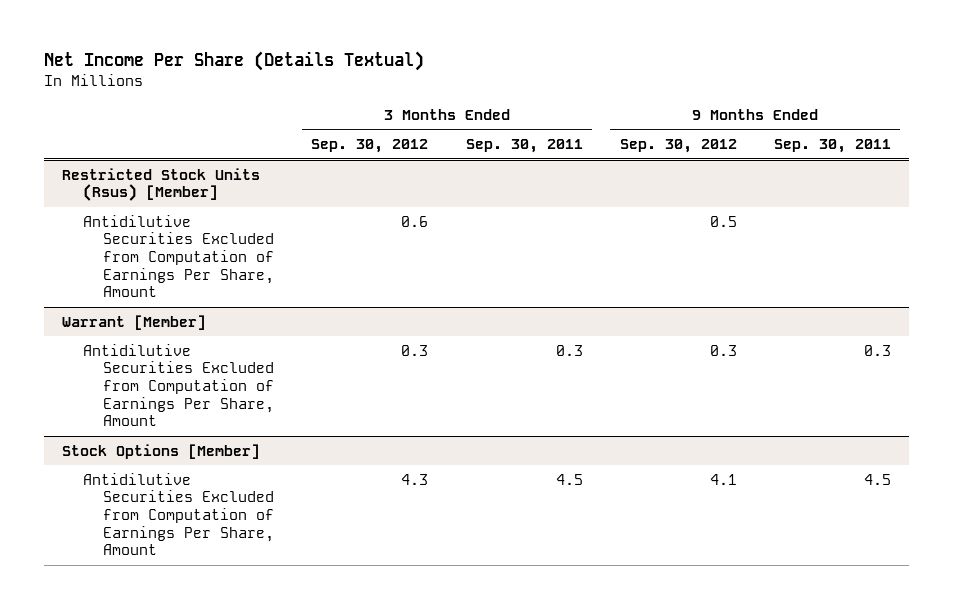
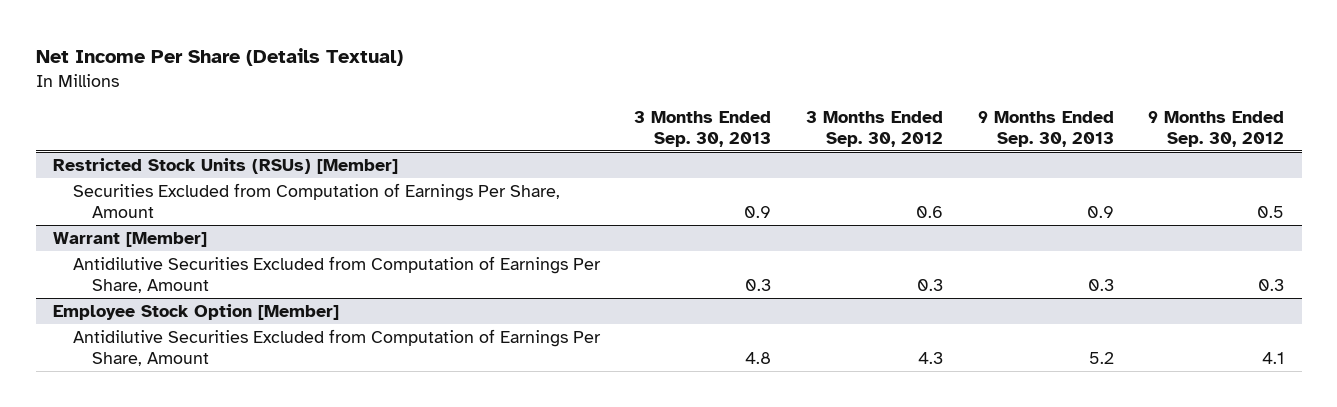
- | 3 Months Ended Sep. 30, 2012 | 3 Months Ended Sep. 30, 2011 | 9 Months Ended Sep. 30, 2012 | 9 Months Ended Sep. 30, 2011
+ | 3 Months Ended Sep. 30, 2013 | 3 Months Ended Sep. 30, 2012 | 9 Months Ended Sep. 30, 2013 | 9 Months Ended Sep. 30, 2012
- Restricted Stock Units (Rsus) [Member]
- Antidilutive Securities Excluded from Computation of Earnings Per Share, Amount | 0.6 | | 0.5 |
+ Restricted Stock Units (RSUs) [Member]
+ Securities Excluded from Computation of Earnings Per Share, Amount | 0.9 | 0.6 | 0.9 | 0.5
- Stock Options [Member]
+ Employee Stock Option [Member]

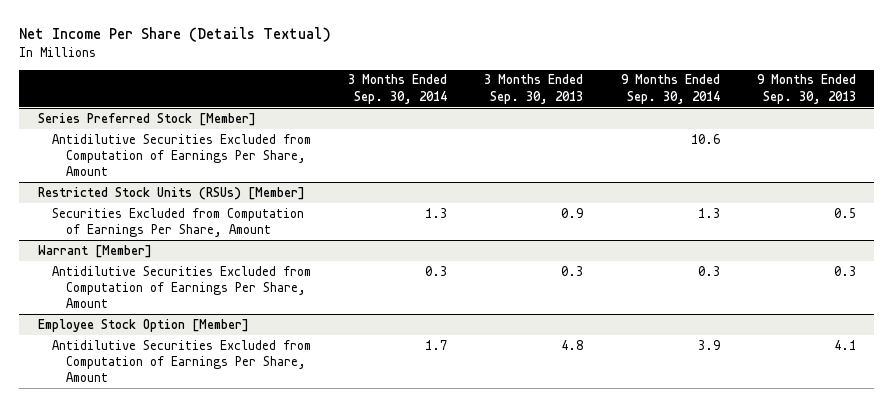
- | 3 Months Ended Sep. 30, 2013 | 3 Months Ended Sep. 30, 2012 | 9 Months Ended Sep. 30, 2013 | 9 Months Ended Sep. 30, 2012
+ | 3 Months Ended Sep. 30, 2014 | 3 Months Ended Sep. 30, 2013 | 9 Months Ended Sep. 30, 2014 | 9 Months Ended Sep. 30, 2013
+ Series Preferred Stock [Member]
+ Antidilutive Securities Excluded from Computation of Earnings Per Share, Amount | | | 10.6 |
@ Restricted Stock Units (RSUs) [Member]
- Securities Excluded from Computation of Earnings Per Share, Amount | 0.9 | 0.6 | 0.9 | 0.5
+ Securities Excluded from Computation of Earnings Per Share, Amount | 1.3 | 0.9 | 1.3 | 0.5
@ Employee Stock Option [Member]
- Antidilutive Securities Excluded from Computation of Earnings Per Share, Amount | 4.8 | 4.3 | 5.2 | 4.1
+ Antidilutive Securities Excluded from Computation of Earnings Per Share, Amount | 1.7 | 4.8 | 3.9 | 4.1

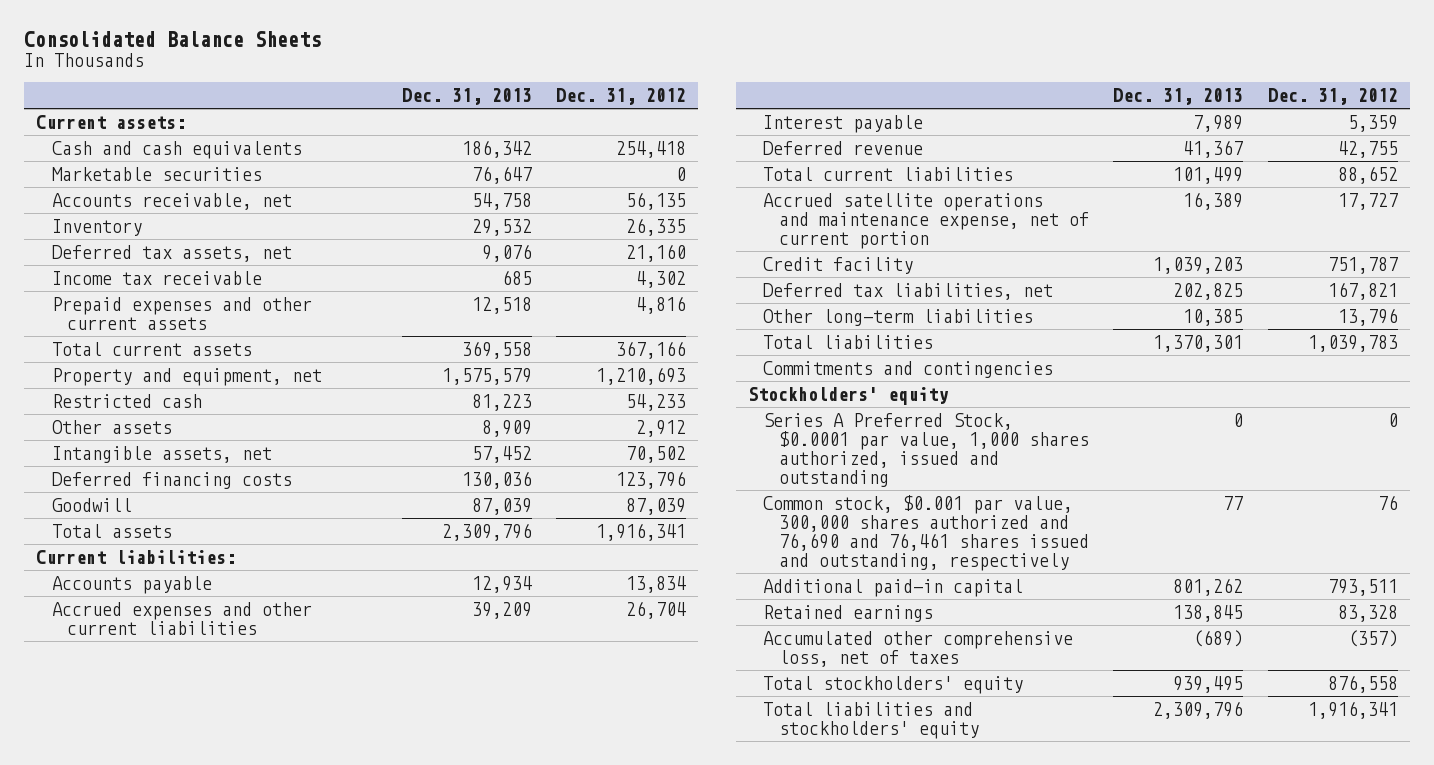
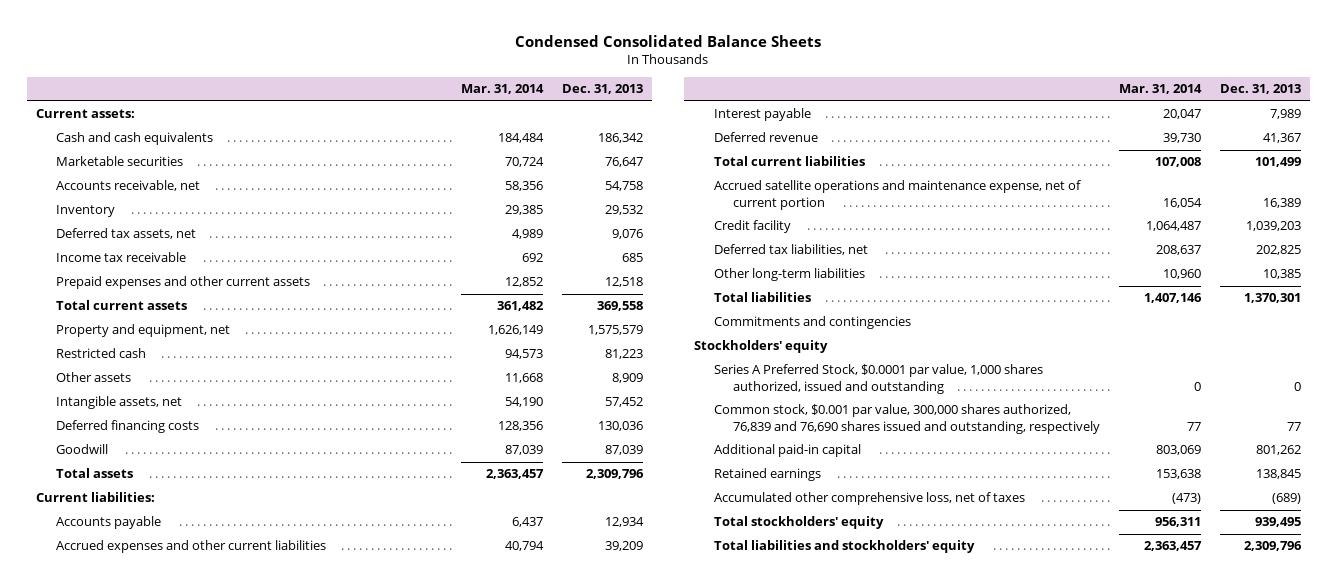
- Consolidated Balance Sheets
+ Condensed Consolidated Balance Sheets
- | Dec. 31, 2013 | Dec. 31, 2012
+ | Mar. 31, 2014 | Dec. 31, 2013
- Common stock, $0.001 par value, 300,000 shares authorized and 76,690 and 76,461 shares issued and outstanding, respectively | 77 | 76
+ Common stock, $0.001 par value, 300,000 shares authorized, 76,839 and 76,690 shares issued and outstanding, respectively | 77 | 77

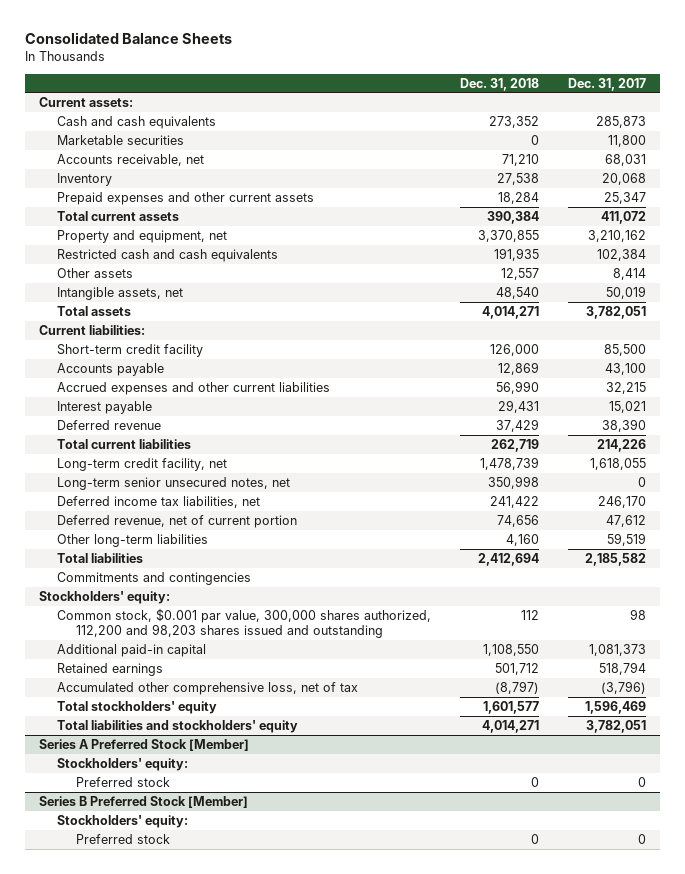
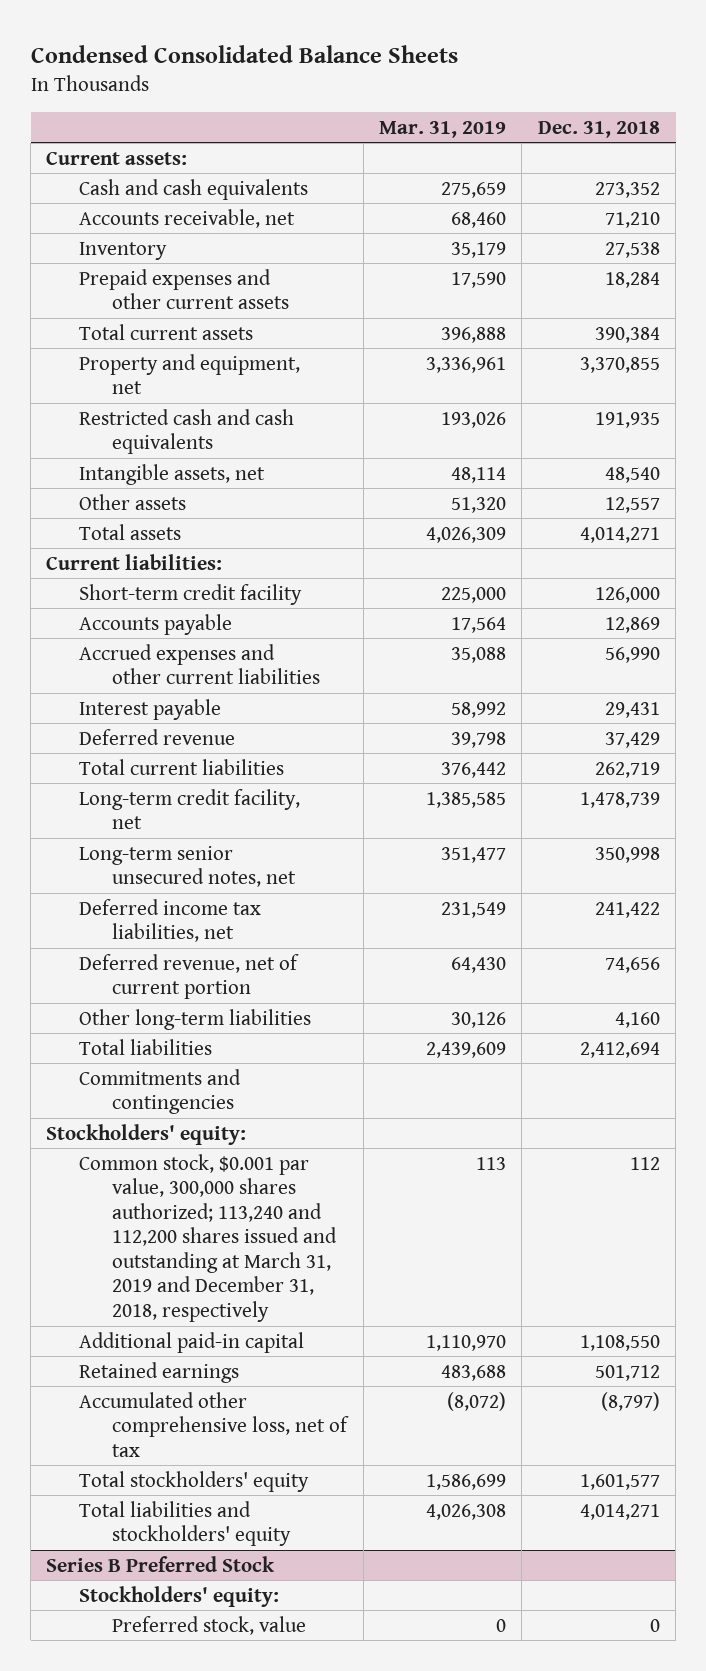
- Consolidated Balance Sheets
+ Condensed Consolidated Balance Sheets
- | Dec. 31, 2018 | Dec. 31, 2017
+ | Mar. 31, 2019 | Dec. 31, 2018
- Marketable securities | 0 | 11,800
moved down: Other assets | 51,320 | 12,557
- Common stock, $0.001 par value, 300,000 shares authorized, 112,200 and 98,203 shares issued and outstanding | 112 | 98
+ Common stock, $0.001 par value, 300,000 shares authorized; 113,240 and 112,200 shares issued and outstanding at March 31, 2019 and December 31, 2018, respectively | 113 | 112
- Series A Preferred Stock [Member]
- Stockholders' equity:
- Preferred stock | 0 | 0
- Series B Preferred Stock [Member]
+ Series B Preferred Stock
- Preferred stock | 0 | 0
+ Preferred stock, value | 0 | 0

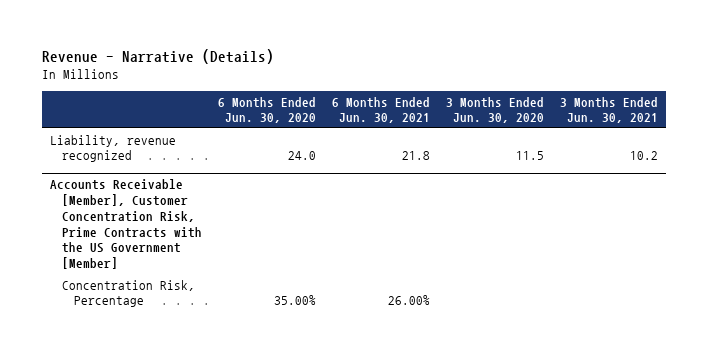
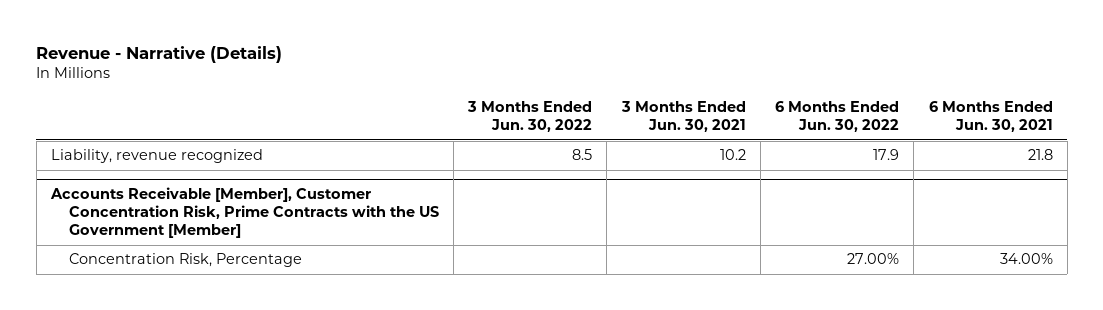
- | 6 Months Ended Jun. 30, 2020 | 6 Months Ended Jun. 30, 2021 | 3 Months Ended Jun. 30, 2020 | 3 Months Ended Jun. 30, 2021
+ | 3 Months Ended Jun. 30, 2022 | 3 Months Ended Jun. 30, 2021 | 6 Months Ended Jun. 30, 2022 | 6 Months Ended Jun. 30, 2021
@ Accounts Receivable [Member], Customer Concentration Risk, Prime Contracts with the US Government [Member]
- Concentration Risk, Percentage | 35.00% | 26.00% | |
+ Concentration Risk, Percentage | | | 27.00% | 34.00%

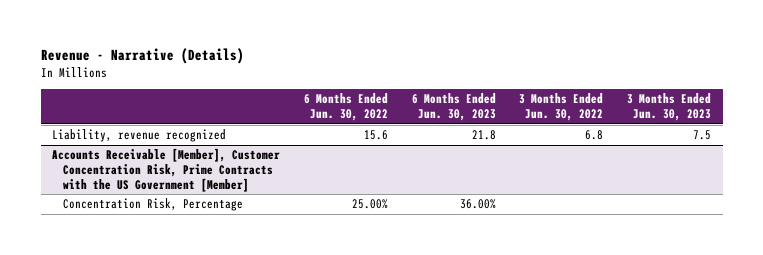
- | 3 Months Ended Jun. 30, 2022 | 3 Months Ended Jun. 30, 2021 | 6 Months Ended Jun. 30, 2022 | 6 Months Ended Jun. 30, 2021
+ | 6 Months Ended Jun. 30, 2022 | 6 Months Ended Jun. 30, 2023 | 3 Months Ended Jun. 30, 2022 | 3 Months Ended Jun. 30, 2023
- Liability, revenue recognized | 8.5 | 10.2 | 17.9 | 21.8
+ Liability, revenue recognized | 15.6 | 21.8 | 6.8 | 7.5
@ Accounts Receivable [Member], Customer Concentration Risk, Prime Contracts with the US Government [Member]
- Concentration Risk, Percentage | | | 27.00% | 34.00%
+ Concentration Risk, Percentage | 25.00% | 36.00% | |

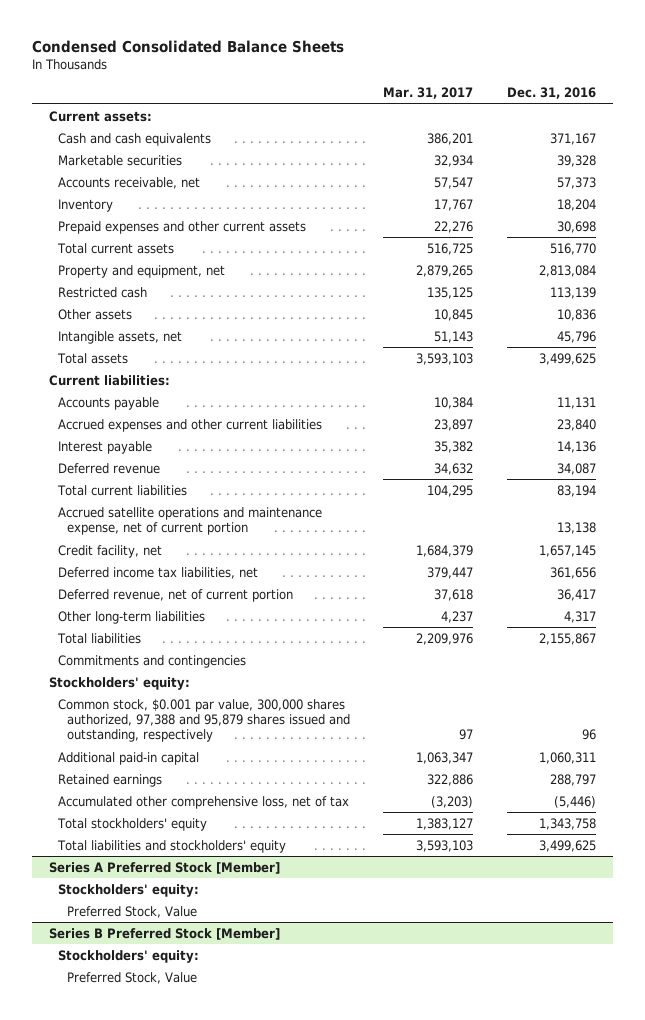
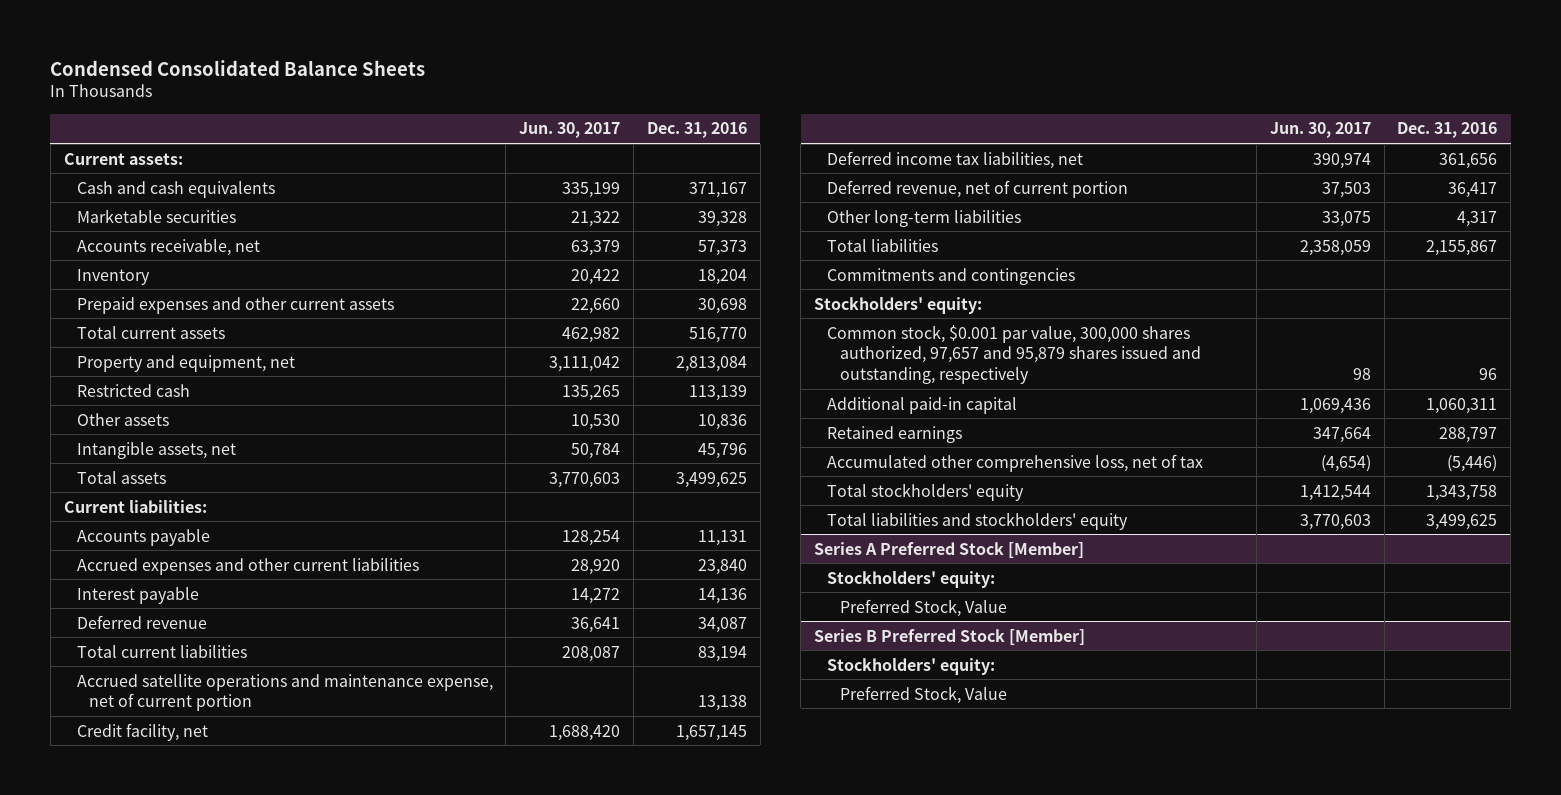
- | Mar. 31, 2017 | Dec. 31, 2016
+ | Jun. 30, 2017 | Dec. 31, 2016
- Common stock, $0.001 par value, 300,000 shares authorized, 97,388 and 95,879 shares issued and outstanding, respectively | 97 | 96
+ Common stock, $0.001 par value, 300,000 shares authorized, 97,657 and 95,879 shares issued and outstanding, respectively | 98 | 96

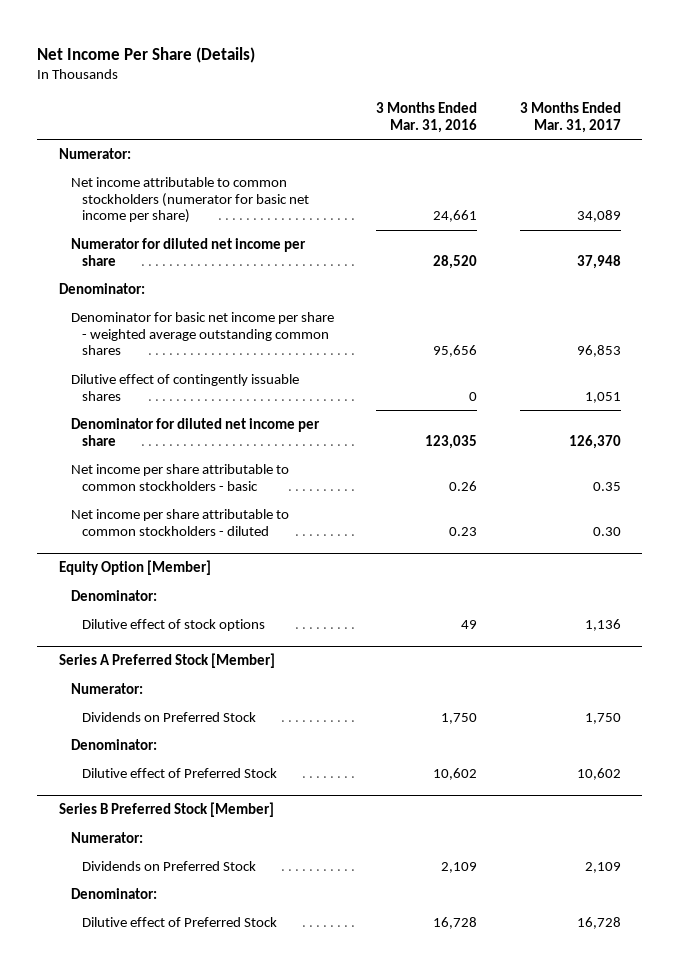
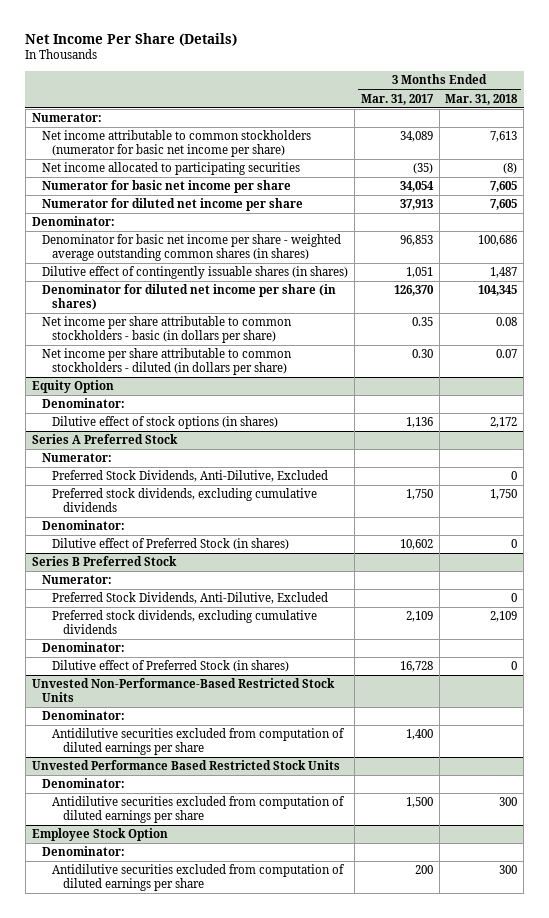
- | 3 Months Ended Mar. 31, 2016 | 3 Months Ended Mar. 31, 2017
+ | 3 Months Ended Mar. 31, 2017 | 3 Months Ended Mar. 31, 2018
- Numerator for diluted net income per share | 28,520 | 37,948
+ Net income allocated to participating securities | (35) | (8)
+ Numerator for basic net income per share | 34,054 | 7,605
+ Numerator for diluted net income per share | 37,913 | 7,605
- Denominator for basic net income per share - weighted average outstanding common shares | 95,656 | 96,853
- Dilutive effect of contingently issuable shares | 0 | 1,051
- Denominator for diluted net income per share | 123,035 | 126,370
- Net income per share attributable to common stockholders - basic | 0.26 | 0.35
- Net income per share attributable to common stockholders - diluted | 0.23 | 0.30
- Equity Option [Member]
+ Denominator for basic net income per share - weighted average outstanding common shares (in shares) | 96,853 | 100,686
+ Dilutive effect of contingently issuable shares (in shares) | 1,051 | 1,487
+ Denominator for diluted net income per share (in shares) | 126,370 | 104,345
+ Net income per share attributable to common stockholders - basic (in dollars per share) | 0.35 | 0.08
+ Net income per share attributable to common stockholders - diluted (in dollars per share) | 0.30 | 0.07
+ Equity Option
- Dilutive effect of stock options | 49 | 1,136
- Series A Preferred Stock [Member]
+ Dilutive effect of stock options (in shares) | 1,136 | 2,172
+ Series A Preferred Stock
- Dividends on Preferred Stock | 1,750 | 1,750
+ Preferred Stock Dividends, Anti-Dilutive, Excluded | | 0
+ Preferred stock dividends, excluding cumulative dividends | 1,750 | 1,750
- Dilutive effect of Preferred Stock | 10,602 | 10,602
- Series B Preferred Stock [Member]
+ Dilutive effect of Preferred Stock (in shares) | 10,602 | 0
+ Series B Preferred Stock
- Dividends on Preferred Stock | 2,109 | 2,109
+ Preferred Stock Dividends, Anti-Dilutive, Excluded | | 0
+ Preferred stock dividends, excluding cumulative dividends | 2,109 | 2,109
- Dilutive effect of Preferred Stock | 16,728 | 16,728
+ Dilutive effect of Preferred Stock (in shares) | 16,728 | 0
+ Unvested Non-Performance-Based Restricted Stock Units
+ Denominator:
+ Antidilutive securities excluded from computation of diluted earnings per share | 1,400 |
+ Unvested Performance Based Restricted Stock Units
+ Denominator:
+ Antidilutive securities excluded from computation of diluted earnings per share | 1,500 | 300
+ Employee Stock Option
+ Denominator:
+ Antidilutive securities excluded from computation of diluted earnings per share | 200 | 300

